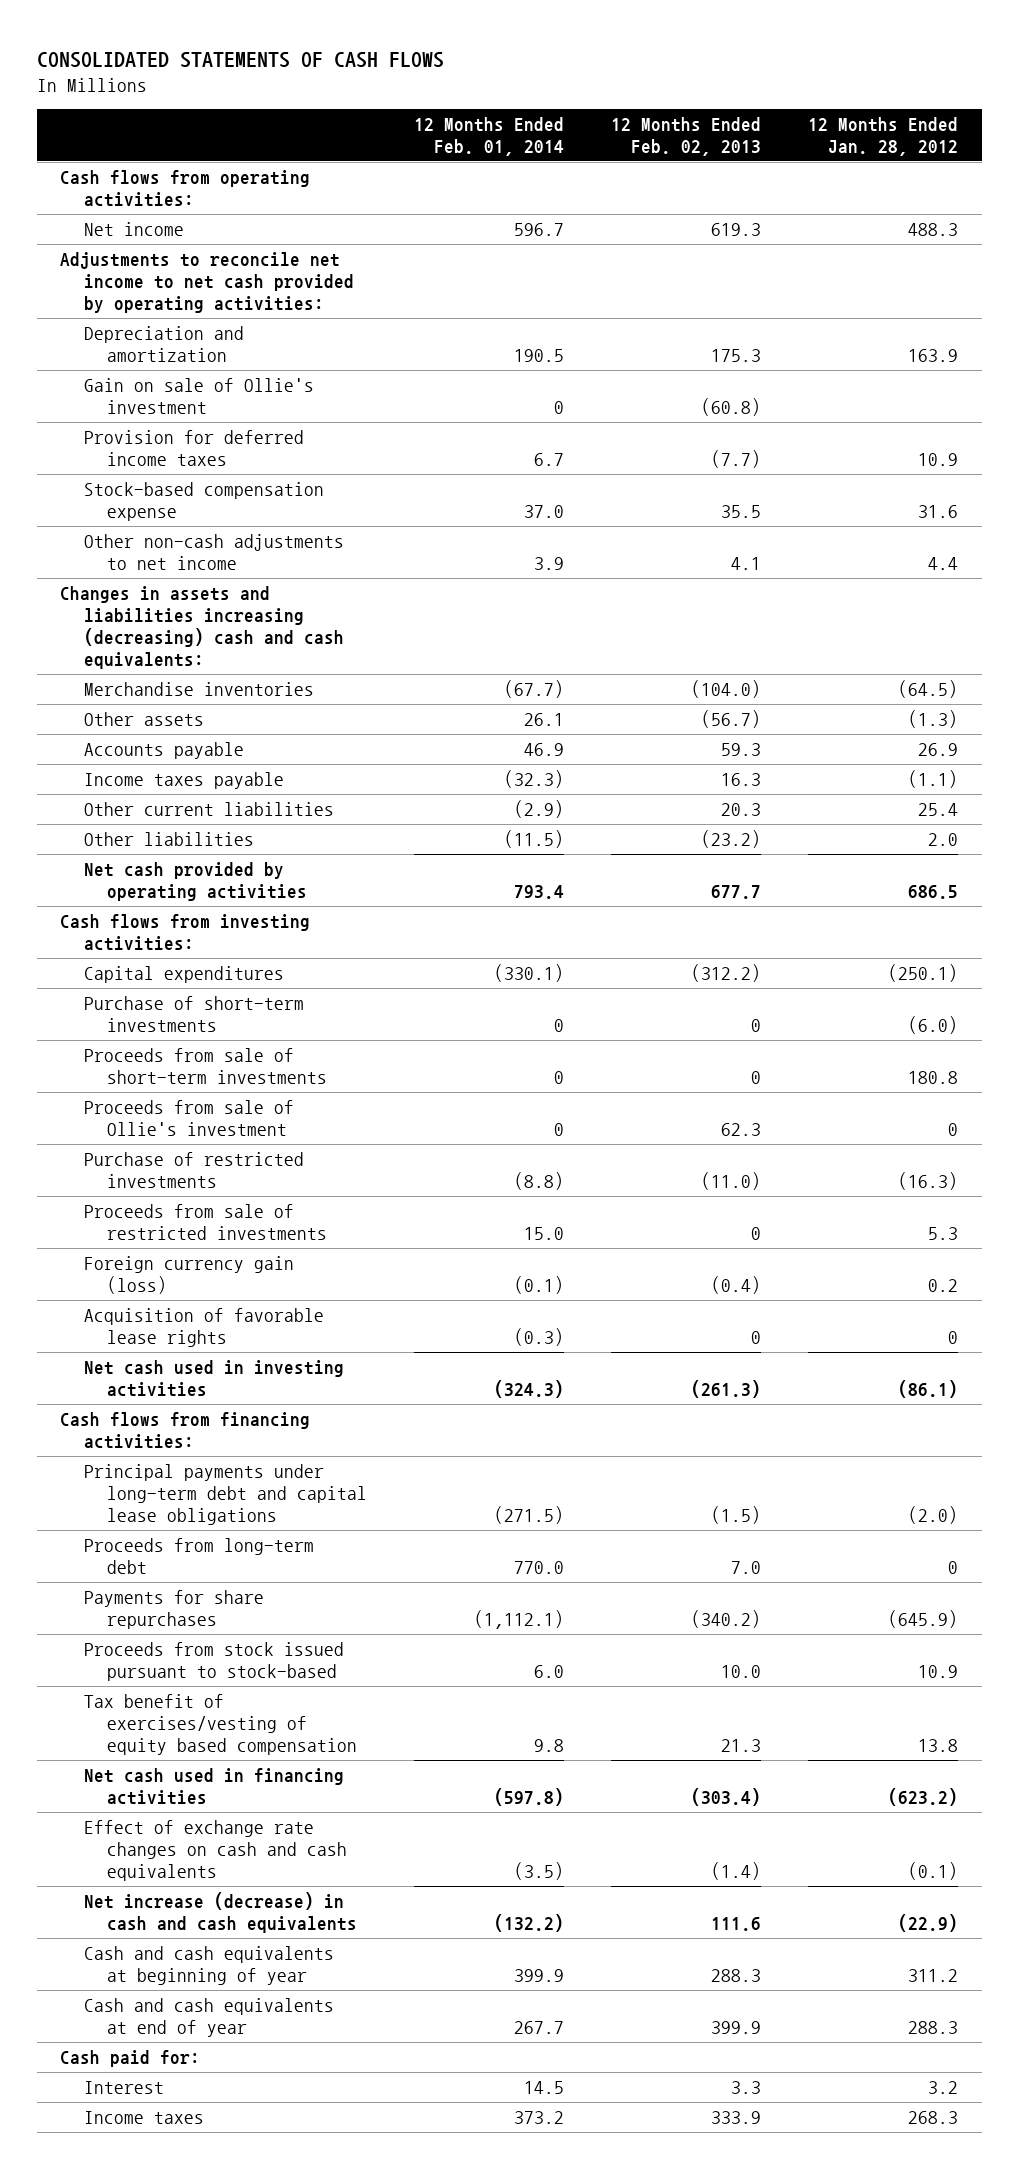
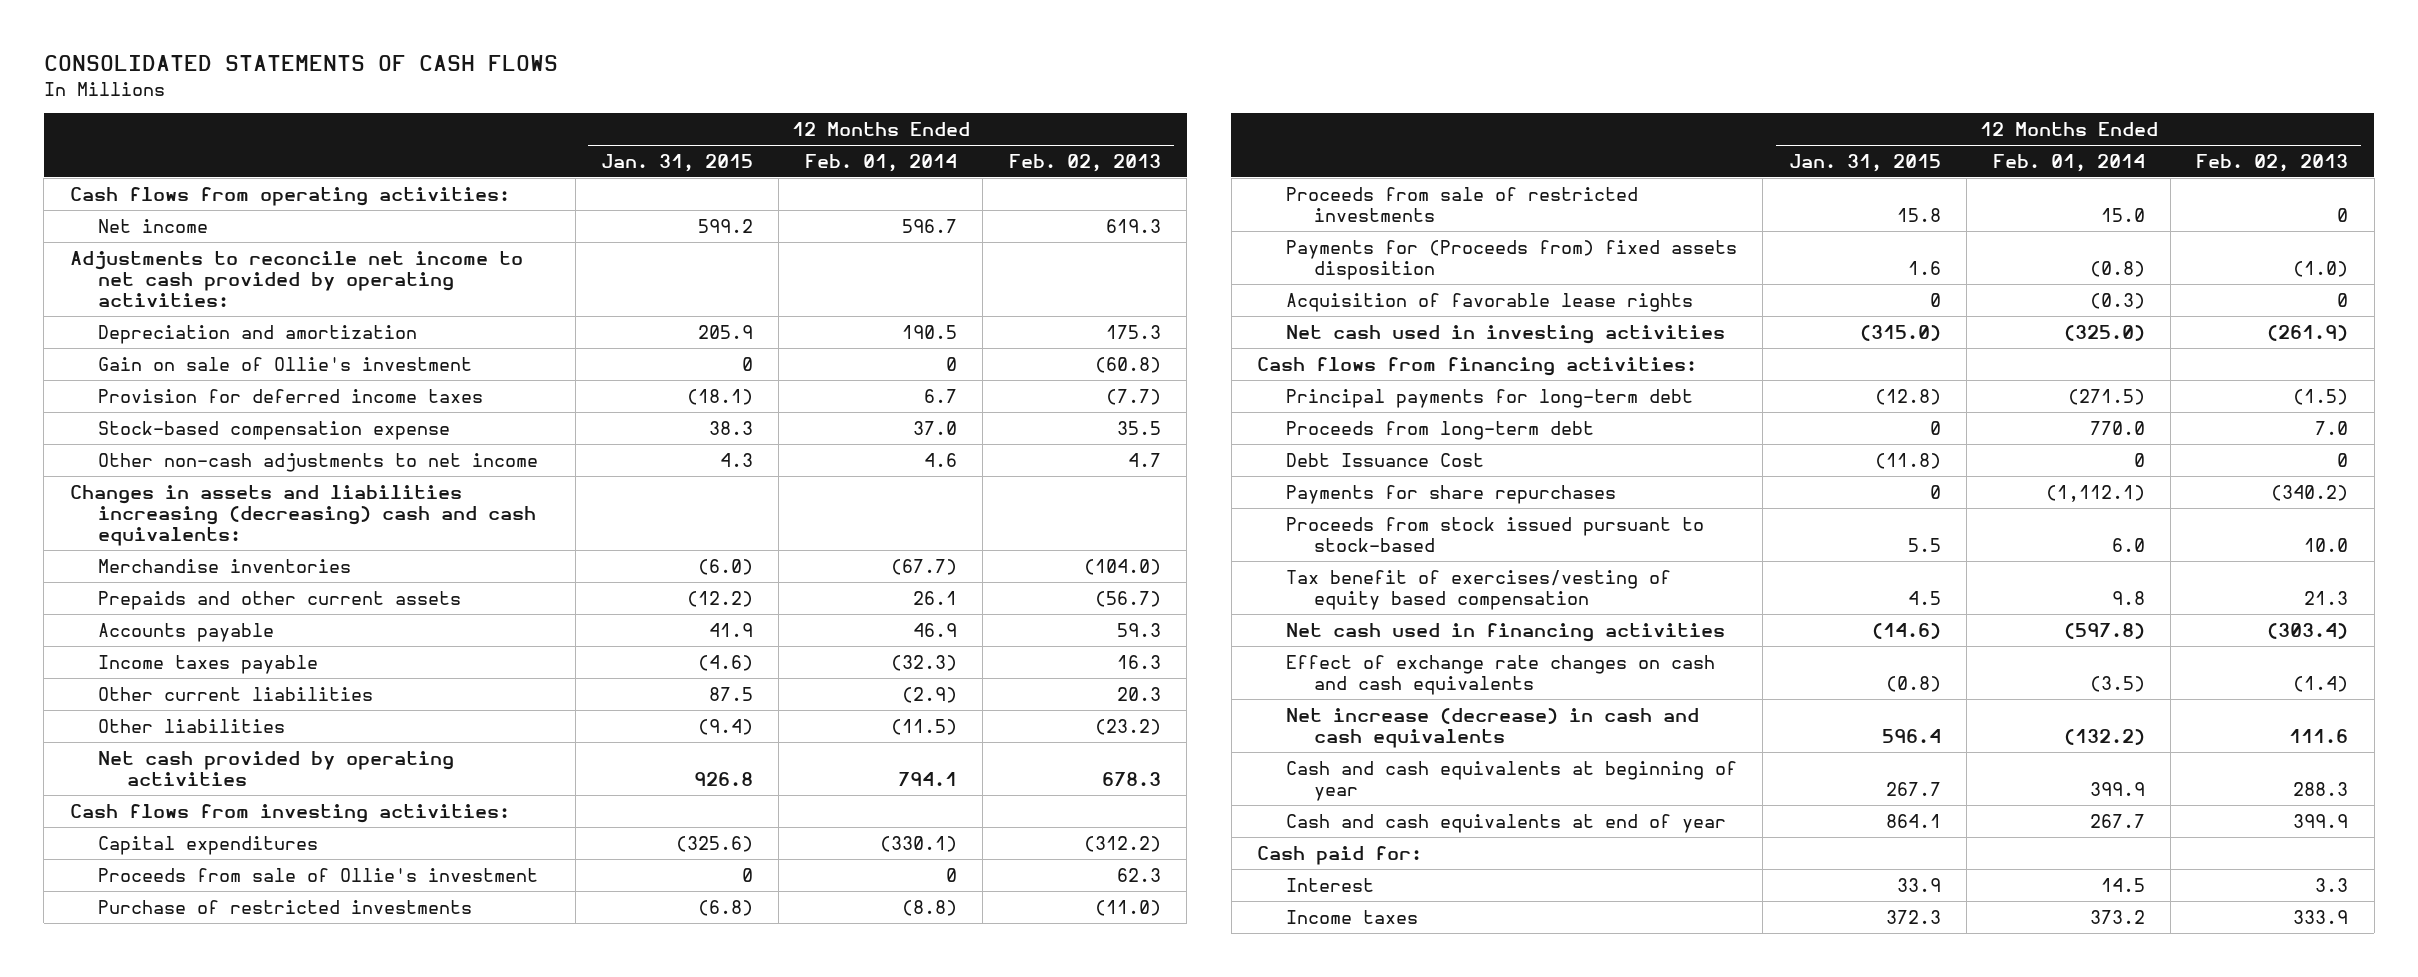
- | 12 Months Ended Feb. 01, 2014 | 12 Months Ended Feb. 02, 2013 | 12 Months Ended Jan. 28, 2012
+ | 12 Months Ended Jan. 31, 2015 | 12 Months Ended Feb. 01, 2014 | 12 Months Ended Feb. 02, 2013
- Other non-cash adjustments to net income | 3.9 | 4.1 | 4.4
+ Other non-cash adjustments to net income | 4.3 | 4.6 | 4.7
- Other assets | 26.1 | (56.7) | (1.3)
+ Prepaids and other current assets | (12.2) | 26.1 | (56.7)
- Net cash provided by operating activities | 793.4 | 677.7 | 686.5
+ Net cash provided by operating activities | 926.8 | 794.1 | 678.3
- Purchase of short-term investments | 0 | 0 | (6.0)
- Proceeds from sale of short-term investments | 0 | 0 | 180.8
- Foreign currency gain (loss) | (0.1) | (0.4) | 0.2
+ Payments for (Proceeds from) fixed assets disposition | 1.6 | (0.8) | (1.0)
- Net cash used in investing activities | (324.3) | (261.3) | (86.1)
+ Net cash used in investing activities | (315.0) | (325.0) | (261.9)
- Principal payments under long-term debt and capital lease obligations | (271.5) | (1.5) | (2.0)
+ Principal payments for long-term debt | (12.8) | (271.5) | (1.5)
+ Debt Issuance Cost | (11.8) | 0 | 0

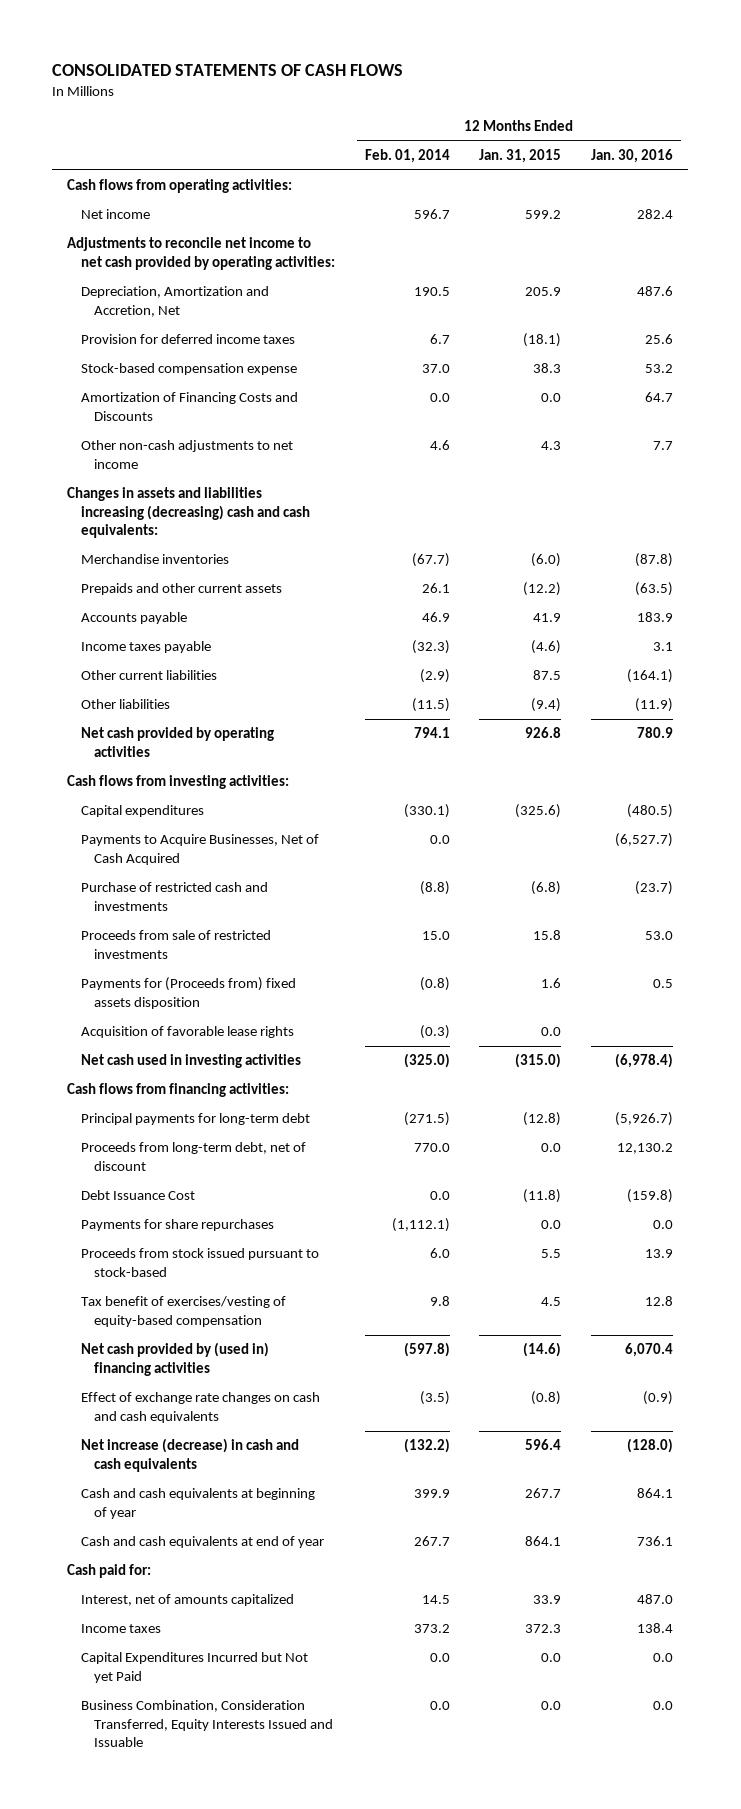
- | 12 Months Ended Jan. 31, 2015 | 12 Months Ended Feb. 01, 2014 | 12 Months Ended Feb. 02, 2013
+ | 12 Months Ended Feb. 01, 2014 | 12 Months Ended Jan. 31, 2015 | 12 Months Ended Jan. 30, 2016
- Depreciation and amortization | 205.9 | 190.5 | 175.3
- Gain on sale of Ollie's investment | 0 | 0 | (60.8)
+ Depreciation, Amortization and Accretion, Net | 190.5 | 205.9 | 487.6
+ Amortization of Financing Costs and Discounts | 0.0 | 0.0 | 64.7
- Proceeds from sale of Ollie's investment | 0 | 0 | 62.3
- Purchase of restricted investments | (6.8) | (8.8) | (11.0)
+ Payments to Acquire Businesses, Net of Cash Acquired | 0.0 | | (6,527.7)
+ Purchase of restricted cash and investments | (8.8) | (6.8) | (23.7)
- Acquisition of favorable lease rights | 0 | (0.3) | 0
+ Acquisition of favorable lease rights | (0.3) | 0.0 |
- Proceeds from long-term debt | 0 | 770.0 | 7.0
- Debt Issuance Cost | (11.8) | 0 | 0
- Payments for share repurchases | 0 | (1,112.1) | (340.2)
+ Proceeds from long-term debt, net of discount | 770.0 | 0.0 | 12,130.2
+ Debt Issuance Cost | 0.0 | (11.8) | (159.8)
+ Payments for share repurchases | (1,112.1) | 0.0 | 0.0
- Tax benefit of exercises/vesting of equity based compensation | 4.5 | 9.8 | 21.3
- Net cash used in financing activities | (14.6) | (597.8) | (303.4)
+ Tax benefit of exercises/vesting of equity-based compensation | 9.8 | 4.5 | 12.8
+ Net cash provided by (used in) financing activities | (597.8) | (14.6) | 6,070.4
- Interest | 33.9 | 14.5 | 3.3
+ Interest, net of amounts capitalized | 14.5 | 33.9 | 487.0
+ Capital Expenditures Incurred but Not yet Paid | 0.0 | 0.0 | 0.0
+ Business Combination, Consideration Transferred, Equity Interests Issued and Issuable | 0.0 | 0.0 | 0.0

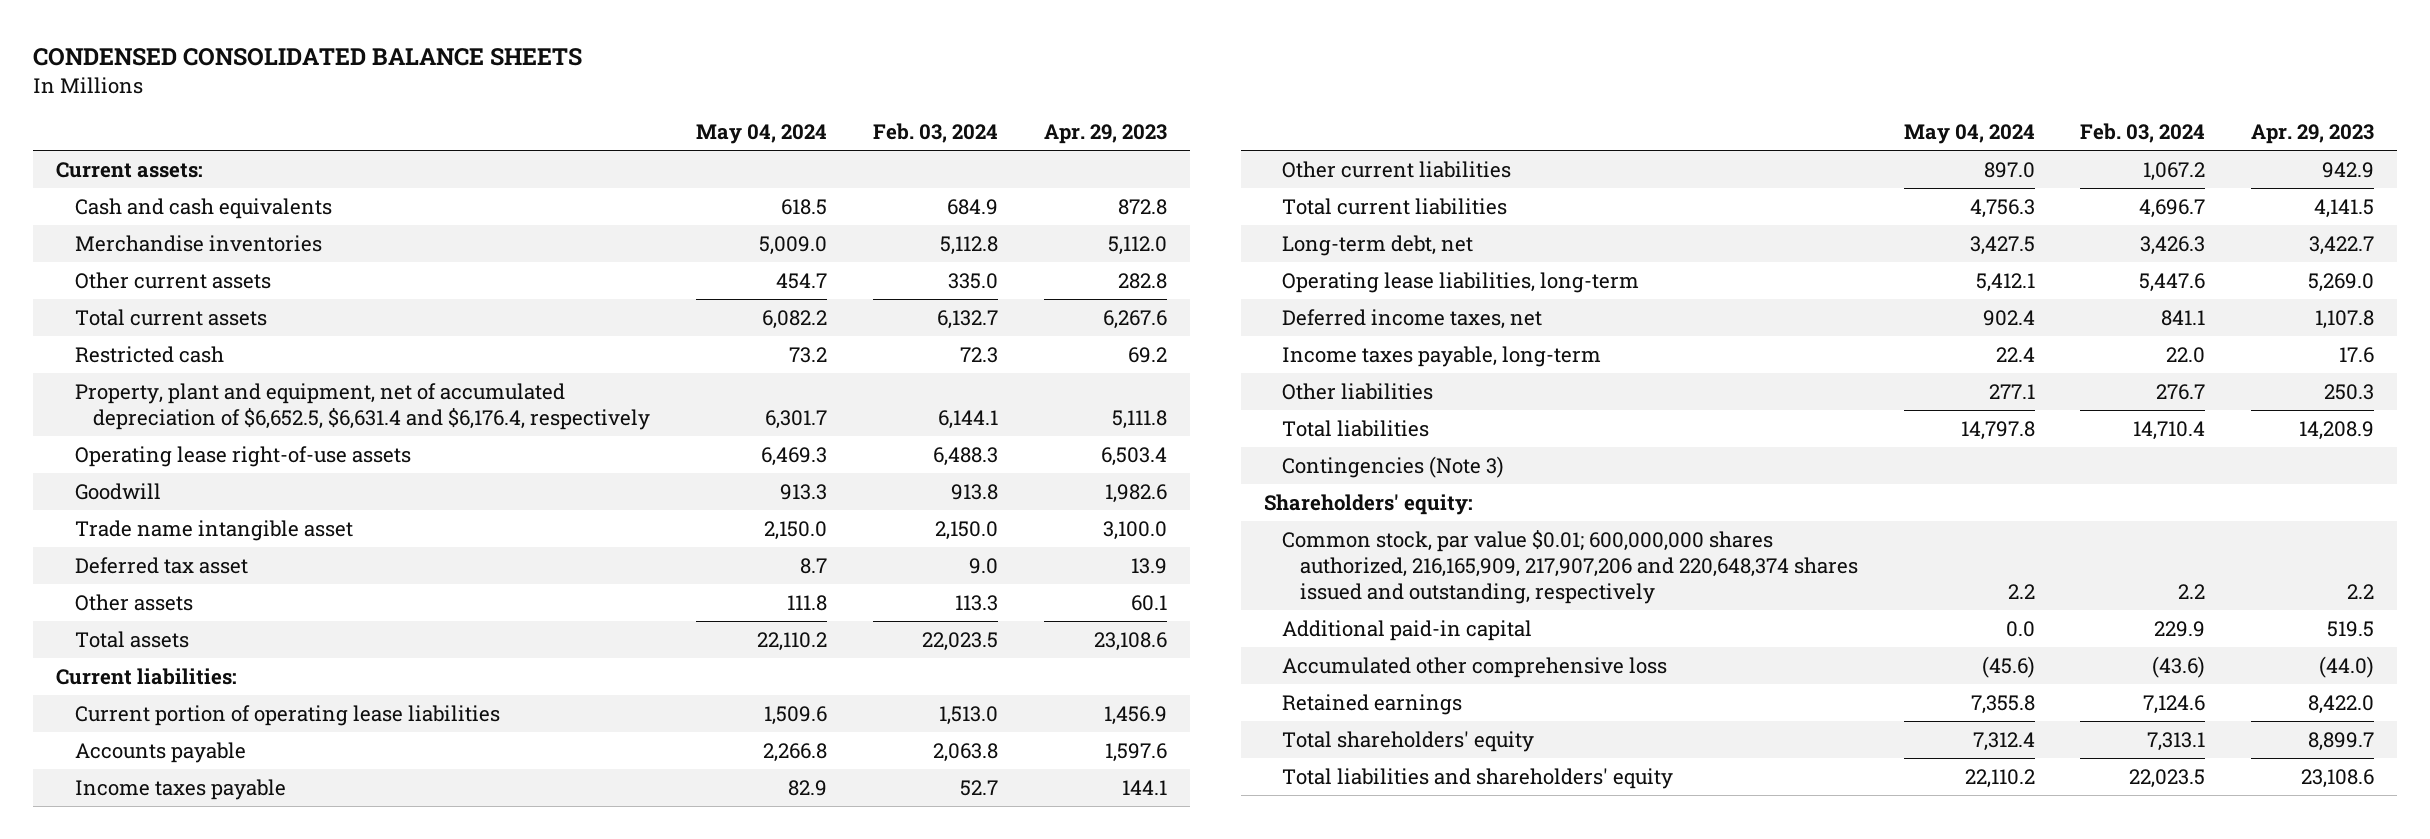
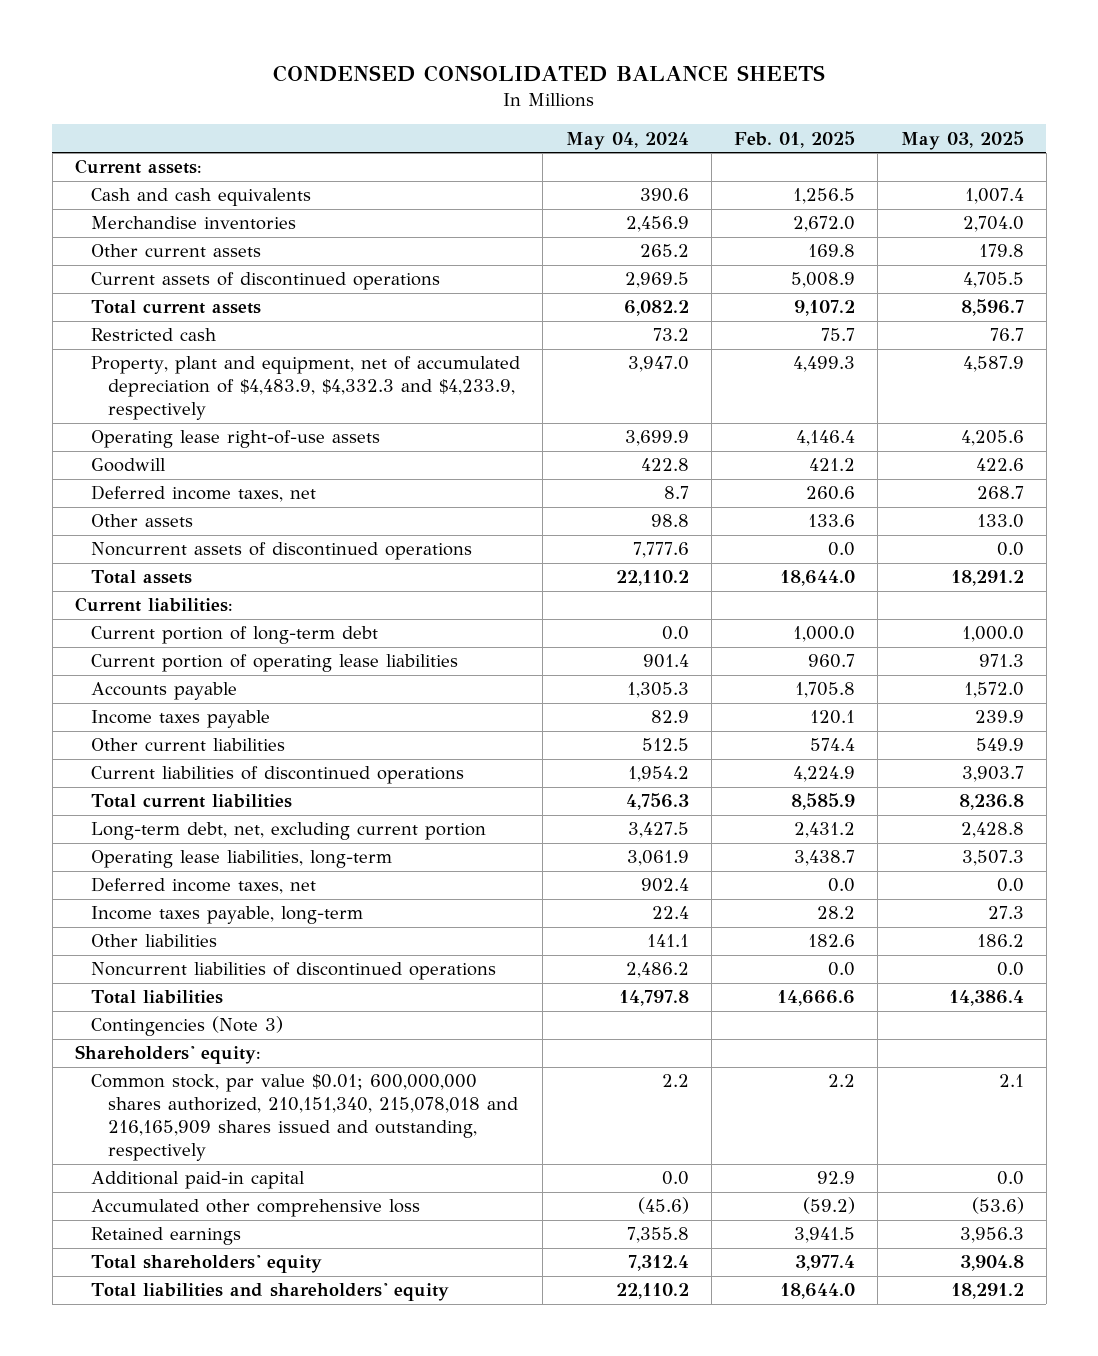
- | May 04, 2024 | Feb. 03, 2024 | Apr. 29, 2023
+ | May 04, 2024 | Feb. 01, 2025 | May 03, 2025
- Cash and cash equivalents | 618.5 | 684.9 | 872.8
- Merchandise inventories | 5,009.0 | 5,112.8 | 5,112.0
- Other current assets | 454.7 | 335.0 | 282.8
+ Cash and cash equivalents | 390.6 | 1,256.5 | 1,007.4
+ Merchandise inventories | 2,456.9 | 2,672.0 | 2,704.0
+ Other current assets | 265.2 | 169.8 | 179.8
+ Current assets of discontinued operations | 2,969.5 | 5,008.9 | 4,705.5
- Property, plant and equipment, net of accumulated depreciation of $6,652.5, $6,631.4 and $6,176.4, respectively | 6,301.7 | 6,144.1 | 5,111.8
- Operating lease right-of-use assets | 6,469.3 | 6,488.3 | 6,503.4
- Goodwill | 913.3 | 913.8 | 1,982.6
- Trade name intangible asset | 2,150.0 | 2,150.0 | 3,100.0
- Deferred tax asset | 8.7 | 9.0 | 13.9
- Other assets | 111.8 | 113.3 | 60.1
+ Property, plant and equipment, net of accumulated depreciation of $4,483.9, $4,332.3 and $4,233.9, respectively | 3,947.0 | 4,499.3 | 4,587.9
+ Operating lease right-of-use assets | 3,699.9 | 4,146.4 | 4,205.6
+ Goodwill | 422.8 | 421.2 | 422.6
+ Deferred income taxes, net | 8.7 | 260.6 | 268.7
+ Other assets | 98.8 | 133.6 | 133.0
+ Noncurrent assets of discontinued operations | 7,777.6 | 0.0 | 0.0
- Current portion of operating lease liabilities | 1,509.6 | 1,513.0 | 1,456.9
- Accounts payable | 2,266.8 | 2,063.8 | 1,597.6
+ Current portion of long-term debt | 0.0 | 1,000.0 | 1,000.0
+ Current portion of operating lease liabilities | 901.4 | 960.7 | 971.3
+ Accounts payable | 1,305.3 | 1,705.8 | 1,572.0
- Other current liabilities | 897.0 | 1,067.2 | 942.9
+ Other current liabilities | 512.5 | 574.4 | 549.9
+ Current liabilities of discontinued operations | 1,954.2 | 4,224.9 | 3,903.7
- Long-term debt, net | 3,427.5 | 3,426.3 | 3,422.7
- Operating lease liabilities, long-term | 5,412.1 | 5,447.6 | 5,269.0
+ Long-term debt, net, excluding current portion | 3,427.5 | 2,431.2 | 2,428.8
+ Operating lease liabilities, long-term | 3,061.9 | 3,438.7 | 3,507.3
- Other liabilities | 277.1 | 276.7 | 250.3
+ Other liabilities | 141.1 | 182.6 | 186.2
+ Noncurrent liabilities of discontinued operations | 2,486.2 | 0.0 | 0.0
- Common stock, par value $0.01; 600,000,000 shares authorized, 216,165,909, 217,907,206 and 220,648,374 shares issued and outstanding, respectively | 2.2 | 2.2 | 2.2
+ Common stock, par value $0.01; 600,000,000 shares authorized, 210,151,340, 215,078,018 and 216,165,909 shares issued and outstanding, respectively | 2.2 | 2.2 | 2.1

